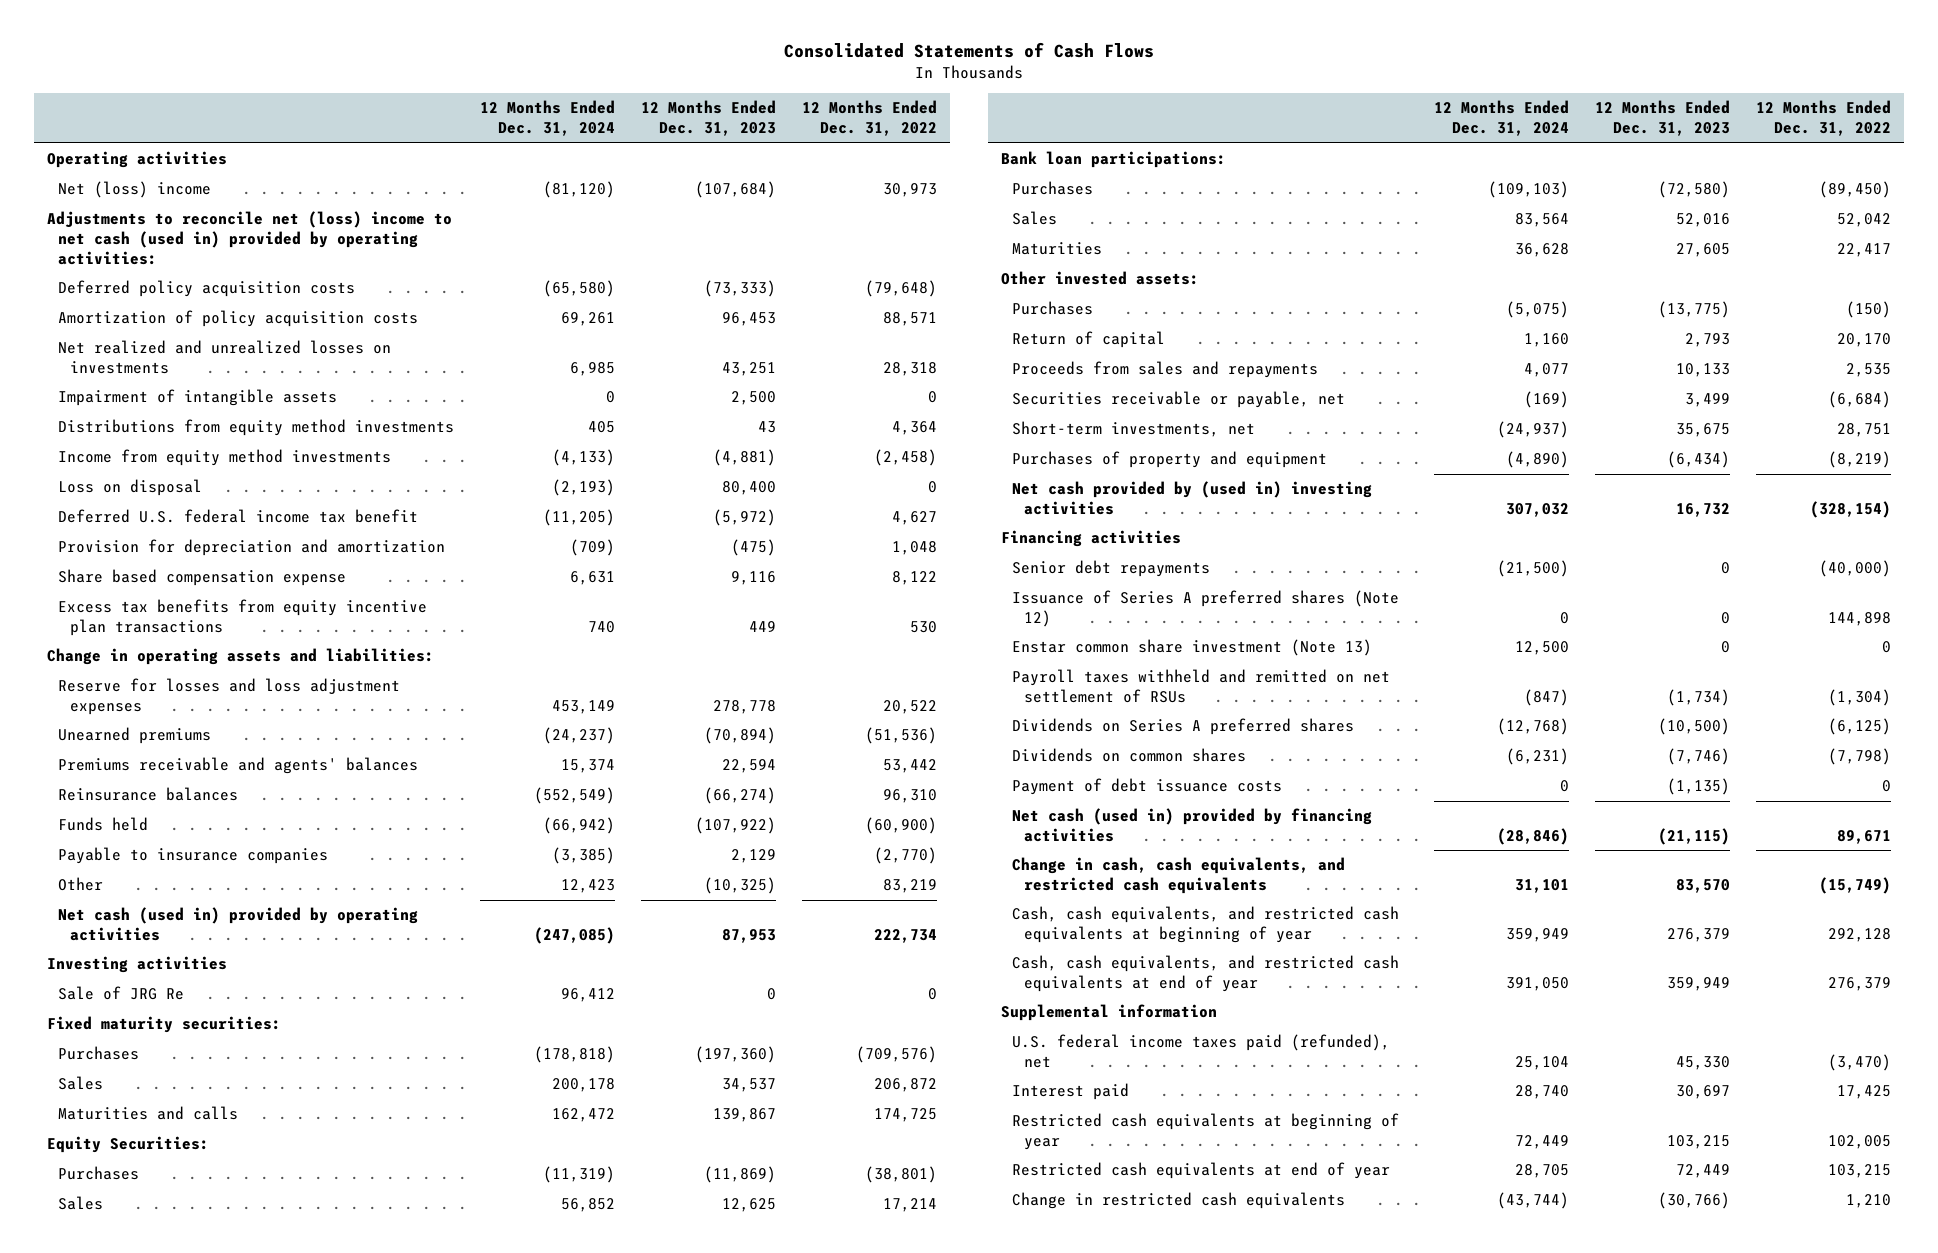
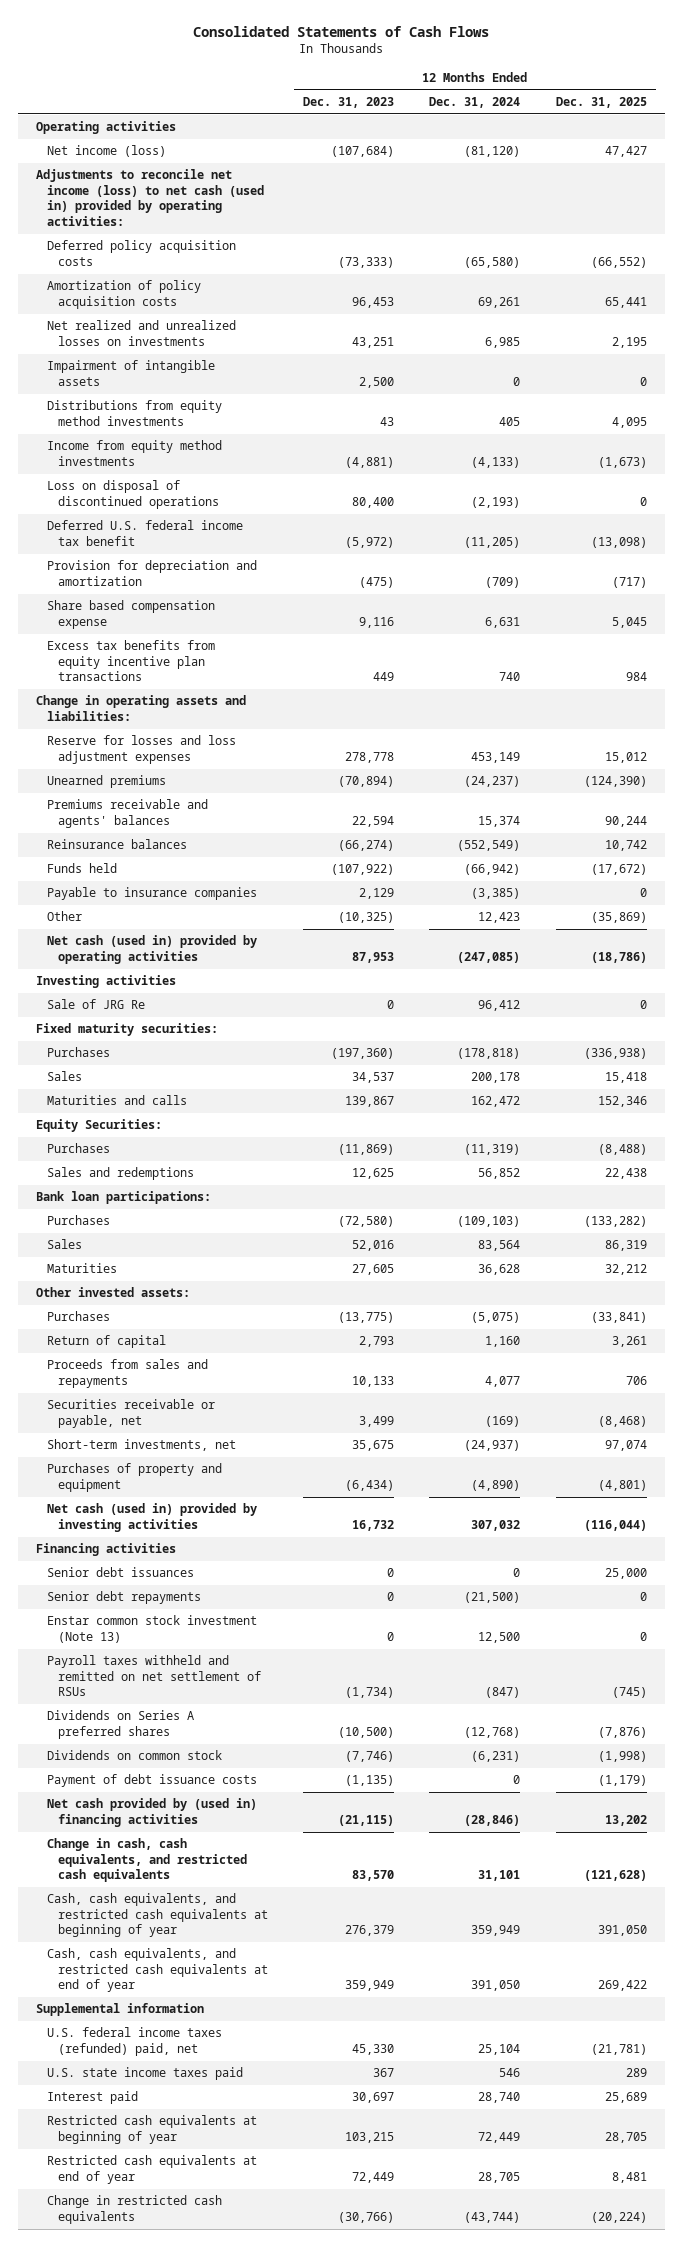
- | 12 Months Ended Dec. 31, 2024 | 12 Months Ended Dec. 31, 2023 | 12 Months Ended Dec. 31, 2022
+ | 12 Months Ended Dec. 31, 2023 | 12 Months Ended Dec. 31, 2024 | 12 Months Ended Dec. 31, 2025
- Net (loss) income | (81,120) | (107,684) | 30,973
- Adjustments to reconcile net (loss) income to net cash (used in) provided by operating activities:
+ Net income (loss) | (107,684) | (81,120) | 47,427
+ Adjustments to reconcile net income (loss) to net cash (used in) provided by operating activities:
- Loss on disposal | (2,193) | 80,400 | 0
+ Loss on disposal of discontinued operations | 80,400 | (2,193) | 0
- Sales | 56,852 | 12,625 | 17,214
+ Sales and redemptions | 12,625 | 56,852 | 22,438
- Net cash provided by (used in) investing activities | 307,032 | 16,732 | (328,154)
+ Net cash (used in) provided by investing activities | 16,732 | 307,032 | (116,044)
+ Senior debt issuances | 0 | 0 | 25,000
- Issuance of Series A preferred shares (Note 12) | 0 | 0 | 144,898
- Enstar common share investment (Note 13) | 12,500 | 0 | 0
+ Enstar common stock investment (Note 13) | 0 | 12,500 | 0
- Dividends on common shares | (6,231) | (7,746) | (7,798)
+ Dividends on common stock | (7,746) | (6,231) | (1,998)
- Net cash (used in) provided by financing activities | (28,846) | (21,115) | 89,671
+ Net cash provided by (used in) financing activities | (21,115) | (28,846) | 13,202
- U.S. federal income taxes paid (refunded), net | 25,104 | 45,330 | (3,470)
+ U.S. federal income taxes (refunded) paid, net | 45,330 | 25,104 | (21,781)
+ U.S. state income taxes paid | 367 | 546 | 289

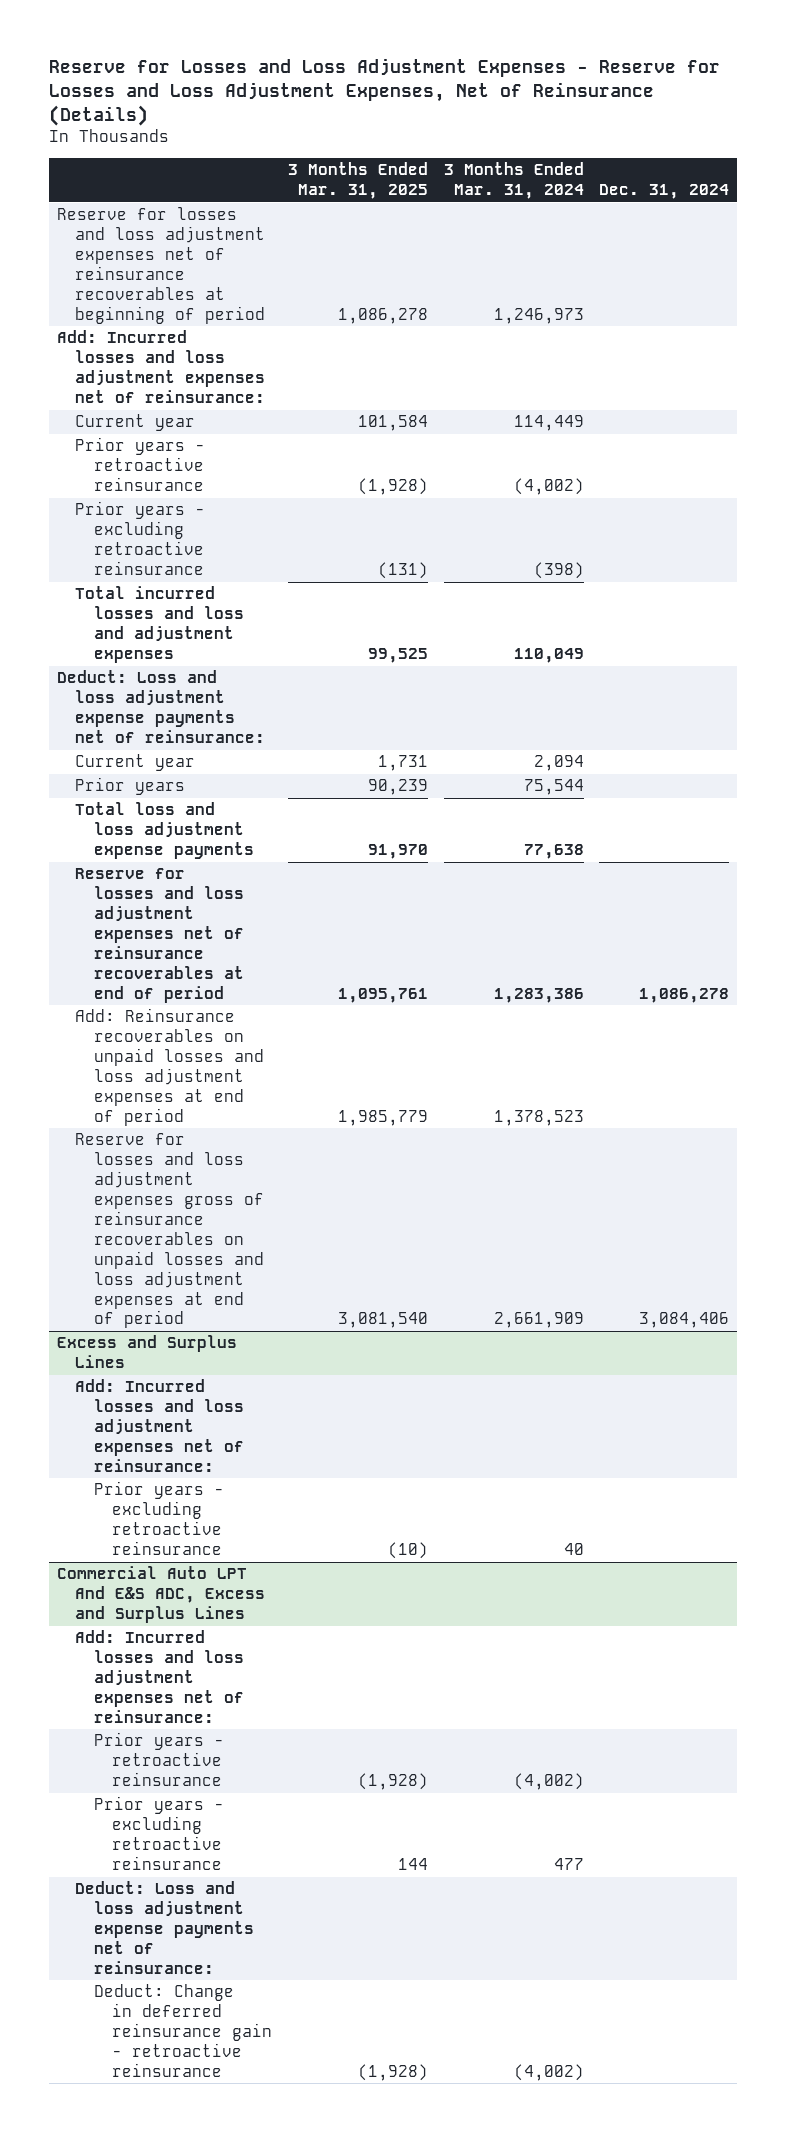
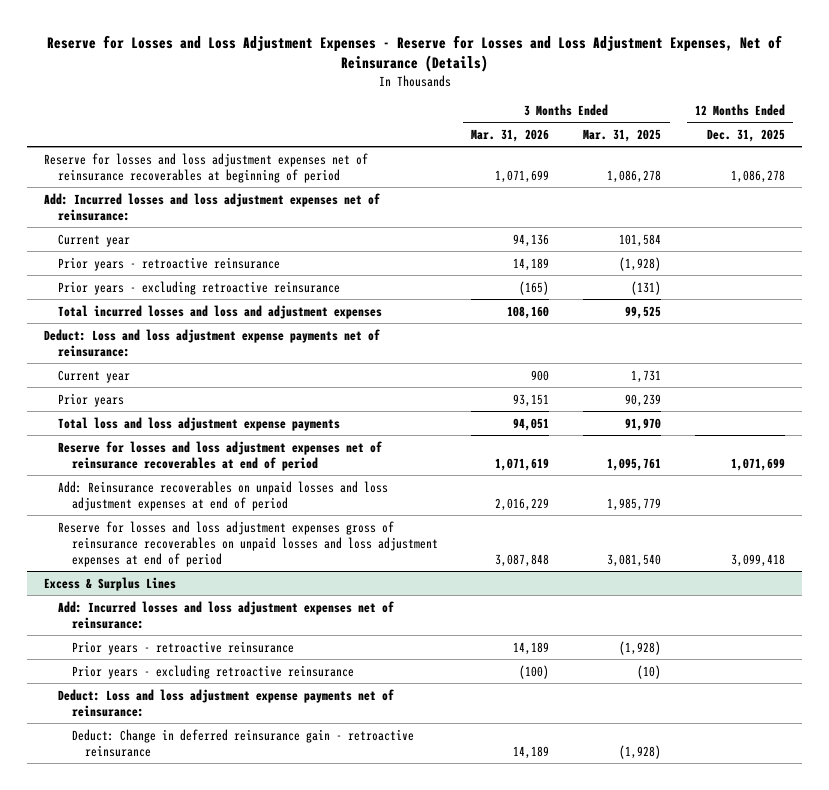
- | 3 Months Ended Mar. 31, 2025 | 3 Months Ended Mar. 31, 2024 | Dec. 31, 2024
+ | 3 Months Ended Mar. 31, 2026 | 3 Months Ended Mar. 31, 2025 | 12 Months Ended Dec. 31, 2025
- Excess and Surplus Lines
- Add: Incurred losses and loss adjustment expenses net of reinsurance:
- Prior years - excluding retroactive reinsurance | (10) | 40 |
- Commercial Auto LPT And E&S ADC, Excess and Surplus Lines
+ Excess & Surplus Lines
- Prior years - excluding retroactive reinsurance | 144 | 477 |
+ Prior years - excluding retroactive reinsurance | (100) | (10) |

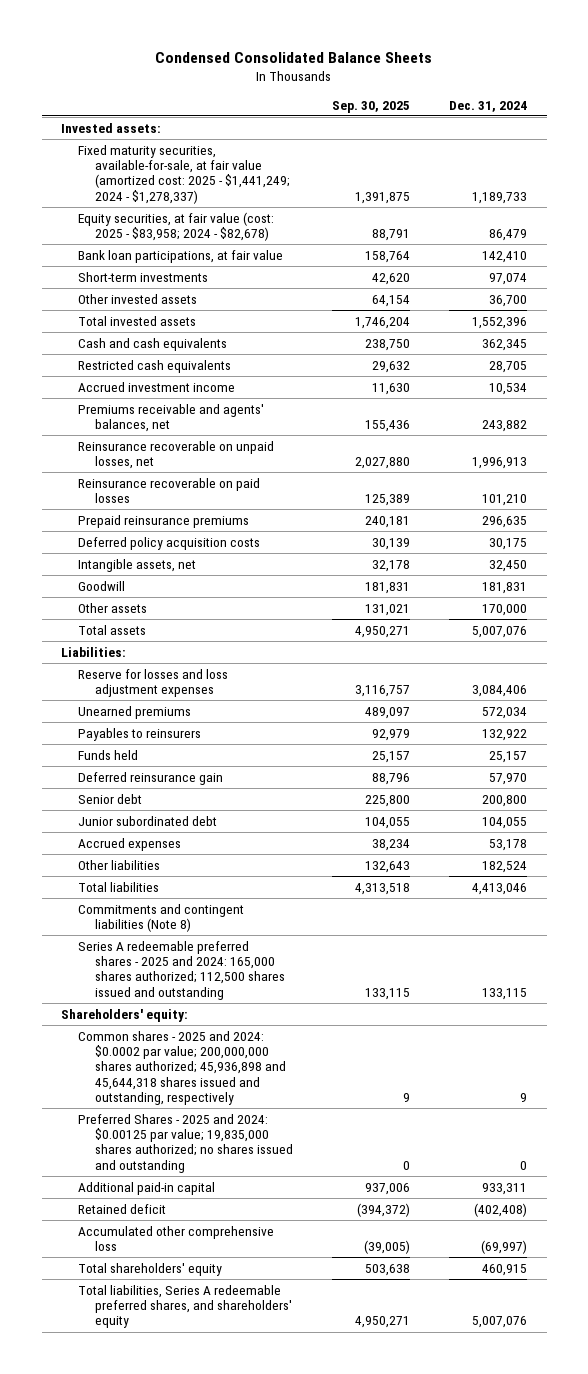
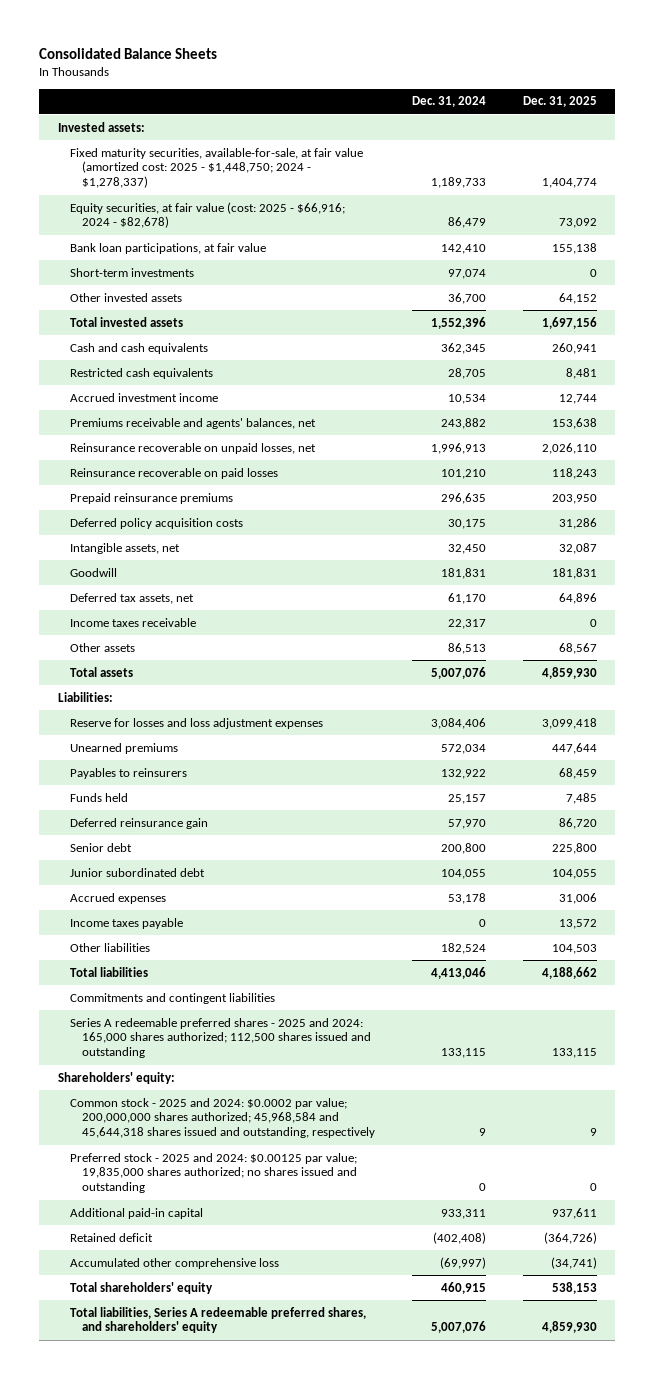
- Condensed Consolidated Balance Sheets
+ Consolidated Balance Sheets
- | Sep. 30, 2025 | Dec. 31, 2024
+ | Dec. 31, 2024 | Dec. 31, 2025
- Fixed maturity securities, available-for-sale, at fair value (amortized cost: 2025 - $1,441,249; 2024 - $1,278,337) | 1,391,875 | 1,189,733
- Equity securities, at fair value (cost: 2025 - $83,958; 2024 - $82,678) | 88,791 | 86,479
+ Fixed maturity securities, available-for-sale, at fair value (amortized cost: 2025 - $1,448,750; 2024 - $1,278,337) | 1,189,733 | 1,404,774
+ Equity securities, at fair value (cost: 2025 - $66,916; 2024 - $82,678) | 86,479 | 73,092
- Other assets | 131,021 | 170,000
+ Deferred tax assets, net | 61,170 | 64,896
+ Income taxes receivable | 22,317 | 0
+ Other assets | 86,513 | 68,567
+ Income taxes payable | 0 | 13,572
- Commitments and contingent liabilities (Note 8)
+ Commitments and contingent liabilities
- Common shares - 2025 and 2024: $0.0002 par value; 200,000,000 shares authorized; 45,936,898 and 45,644,318 shares issued and outstanding, respectively | 9 | 9
- Preferred Shares - 2025 and 2024: $0.00125 par value; 19,835,000 shares authorized; no shares issued and outstanding | 0 | 0
+ Common stock - 2025 and 2024: $0.0002 par value; 200,000,000 shares authorized; 45,968,584 and 45,644,318 shares issued and outstanding, respectively | 9 | 9
+ Preferred stock - 2025 and 2024: $0.00125 par value; 19,835,000 shares authorized; no shares issued and outstanding | 0 | 0

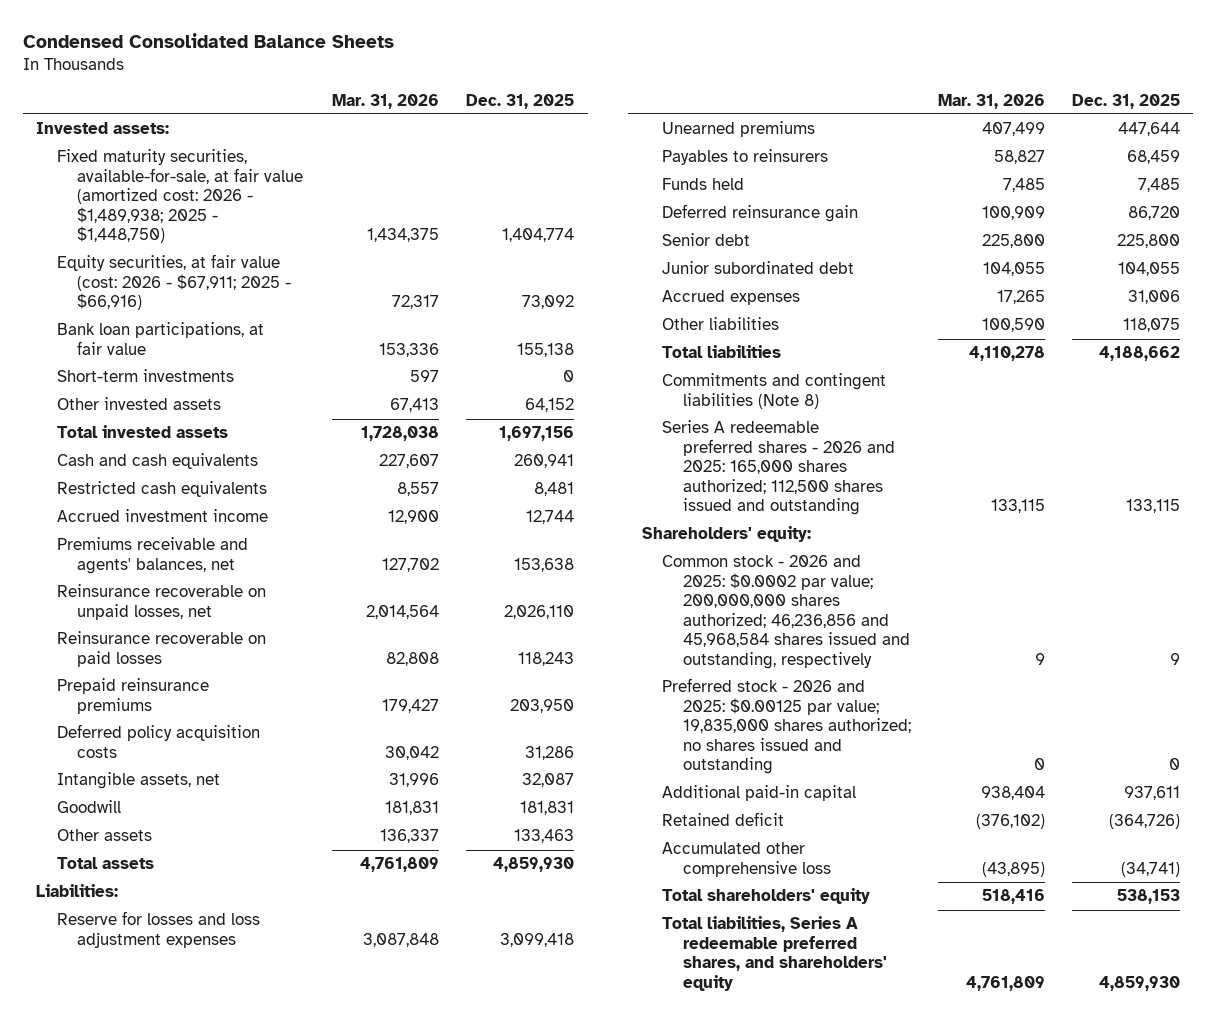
- Consolidated Balance Sheets
+ Condensed Consolidated Balance Sheets
- | Dec. 31, 2024 | Dec. 31, 2025
+ | Mar. 31, 2026 | Dec. 31, 2025
- Fixed maturity securities, available-for-sale, at fair value (amortized cost: 2025 - $1,448,750; 2024 - $1,278,337) | 1,189,733 | 1,404,774
- Equity securities, at fair value (cost: 2025 - $66,916; 2024 - $82,678) | 86,479 | 73,092
+ Fixed maturity securities, available-for-sale, at fair value (amortized cost: 2026 - $1,489,938; 2025 - $1,448,750) | 1,434,375 | 1,404,774
+ Equity securities, at fair value (cost: 2026 - $67,911; 2025 - $66,916) | 72,317 | 73,092
- Deferred tax assets, net | 61,170 | 64,896
- Income taxes receivable | 22,317 | 0
- Other assets | 86,513 | 68,567
+ Other assets | 136,337 | 133,463
- Income taxes payable | 0 | 13,572
- Other liabilities | 182,524 | 104,503
+ Other liabilities | 100,590 | 118,075
- Commitments and contingent liabilities
- Series A redeemable preferred shares - 2025 and 2024: 165,000 shares authorized; 112,500 shares issued and outstanding | 133,115 | 133,115
+ Commitments and contingent liabilities (Note 8)
+ Series A redeemable preferred shares - 2026 and 2025: 165,000 shares authorized; 112,500 shares issued and outstanding | 133,115 | 133,115
- Common stock - 2025 and 2024: $0.0002 par value; 200,000,000 shares authorized; 45,968,584 and 45,644,318 shares issued and outstanding, respectively | 9 | 9
- Preferred stock - 2025 and 2024: $0.00125 par value; 19,835,000 shares authorized; no shares issued and outstanding | 0 | 0
+ Common stock - 2026 and 2025: $0.0002 par value; 200,000,000 shares authorized; 46,236,856 and 45,968,584 shares issued and outstanding, respectively | 9 | 9
+ Preferred stock - 2026 and 2025: $0.00125 par value; 19,835,000 shares authorized; no shares issued and outstanding | 0 | 0

